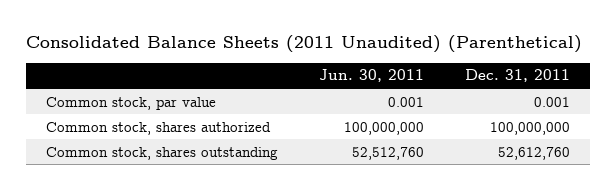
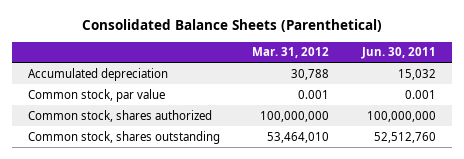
- Consolidated Balance Sheets (2011 Unaudited) (Parenthetical)
+ Consolidated Balance Sheets (Parenthetical)
- | Jun. 30, 2011 | Dec. 31, 2011
+ | Mar. 31, 2012 | Jun. 30, 2011
+ Accumulated depreciation | 30,788 | 15,032

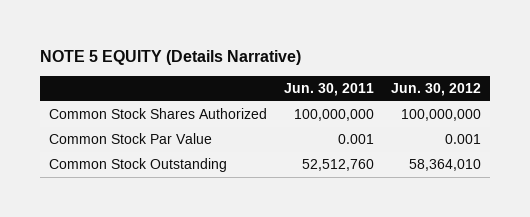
- Consolidated Balance Sheets (Parenthetical)
+ NOTE 5 EQUITY (Details Narrative)
- | Mar. 31, 2012 | Jun. 30, 2011
+ | Jun. 30, 2011 | Jun. 30, 2012
- Accumulated depreciation | 30,788 | 15,032
- Common stock, par value | 0.001 | 0.001
- Common stock, shares authorized | 100,000,000 | 100,000,000
- Common stock, shares outstanding | 53,464,010 | 52,512,760
+ Common Stock Shares Authorized | 100,000,000 | 100,000,000
+ Common Stock Par Value | 0.001 | 0.001
+ Common Stock Outstanding | 52,512,760 | 58,364,010

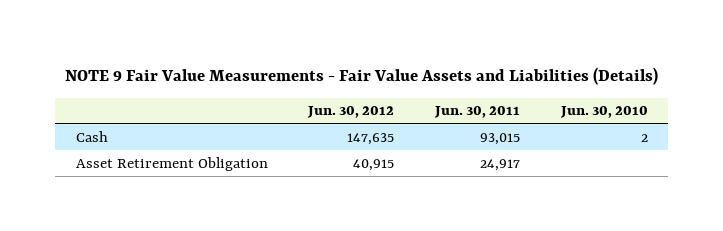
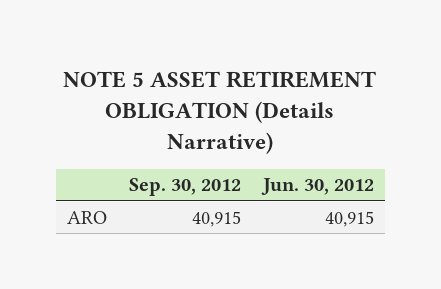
- NOTE 9 Fair Value Measurements - Fair Value Assets and Liabilities (Details)
+ NOTE 5 ASSET RETIREMENT OBLIGATION (Details Narrative)
- | Jun. 30, 2012 | Jun. 30, 2011 | Jun. 30, 2010
+ | Sep. 30, 2012 | Jun. 30, 2012
- Cash | 147,635 | 93,015 | 2
- Asset Retirement Obligation | 40,915 | 24,917 |
+ ARO | 40,915 | 40,915

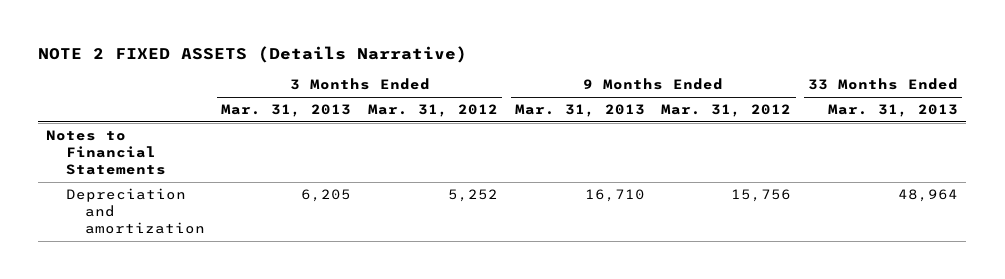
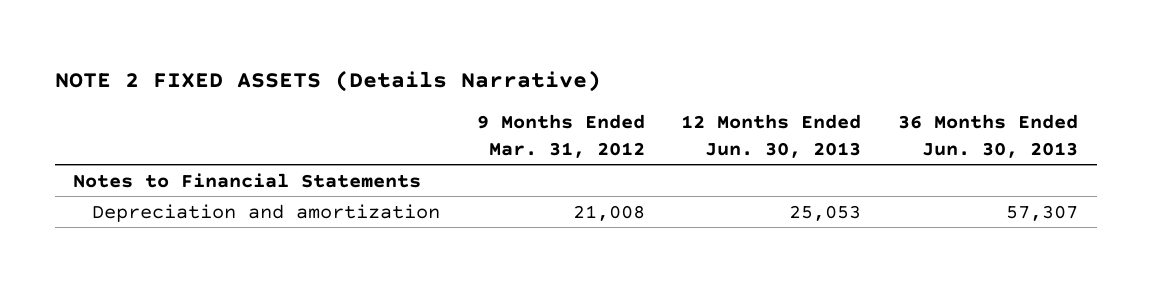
- | 3 Months Ended Mar. 31, 2013 | 3 Months Ended Mar. 31, 2012 | 9 Months Ended Mar. 31, 2013 | 9 Months Ended Mar. 31, 2012 | 33 Months Ended Mar. 31, 2013
+ | 9 Months Ended Mar. 31, 2012 | 12 Months Ended Jun. 30, 2013 | 36 Months Ended Jun. 30, 2013
- Depreciation and amortization | 6,205 | 5,252 | 16,710 | 15,756 | 48,964
+ Depreciation and amortization | 21,008 | 25,053 | 57,307

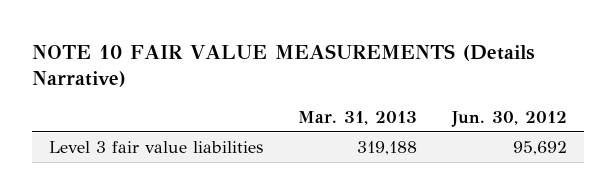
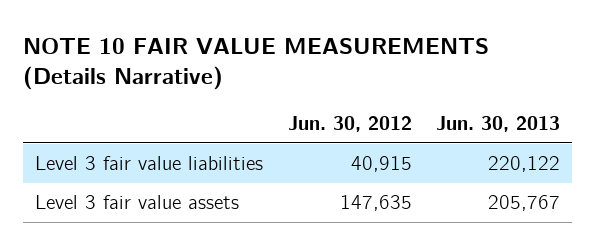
- | Mar. 31, 2013 | Jun. 30, 2012
+ | Jun. 30, 2012 | Jun. 30, 2013
- Level 3 fair value liabilities | 319,188 | 95,692
+ Level 3 fair value liabilities | 40,915 | 220,122
+ Level 3 fair value assets | 147,635 | 205,767

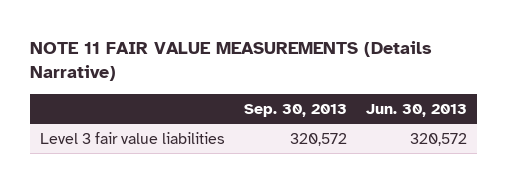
- NOTE 10 FAIR VALUE MEASUREMENTS (Details Narrative)
+ NOTE 11 FAIR VALUE MEASUREMENTS (Details Narrative)
- | Jun. 30, 2012 | Jun. 30, 2013
+ | Sep. 30, 2013 | Jun. 30, 2013
- Level 3 fair value liabilities | 40,915 | 220,122
- Level 3 fair value assets | 147,635 | 205,767
+ Level 3 fair value liabilities | 320,572 | 320,572

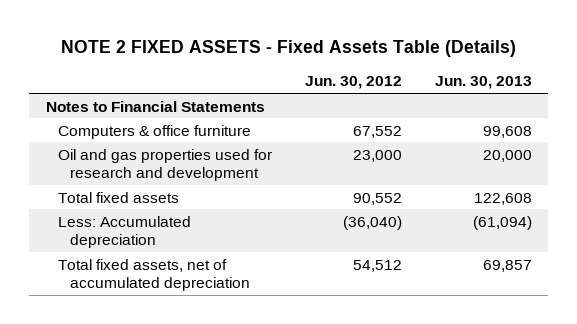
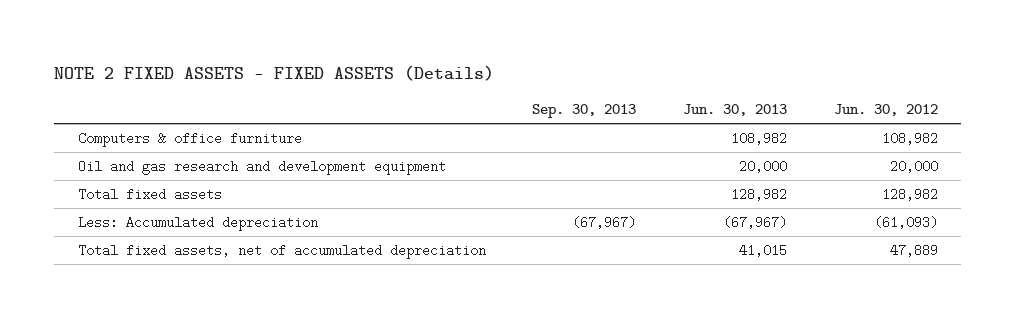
- NOTE 2 FIXED ASSETS - Fixed Assets Table (Details)
+ NOTE 2 FIXED ASSETS - FIXED ASSETS (Details)
- | Jun. 30, 2012 | Jun. 30, 2013
+ | Sep. 30, 2013 | Jun. 30, 2013 | Jun. 30, 2012
- Notes to Financial Statements
- Computers & office furniture | 67,552 | 99,608
- Oil and gas properties used for research and development | 23,000 | 20,000
- Total fixed assets | 90,552 | 122,608
- Less: Accumulated depreciation | (36,040) | (61,094)
- Total fixed assets, net of accumulated depreciation | 54,512 | 69,857
+ Computers & office furniture | | 108,982 | 108,982
+ Oil and gas research and development equipment | | 20,000 | 20,000
+ Total fixed assets | | 128,982 | 128,982
+ Less: Accumulated depreciation | (67,967) | (67,967) | (61,093)
+ Total fixed assets, net of accumulated depreciation | | 41,015 | 47,889

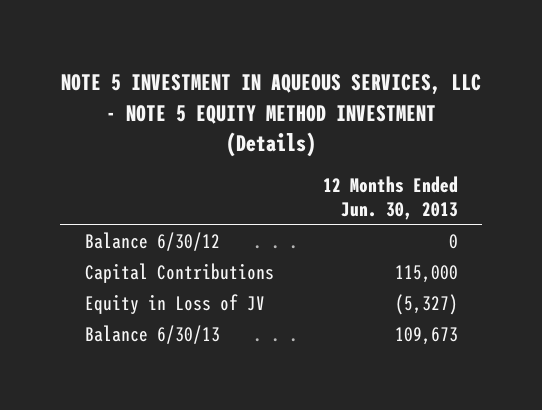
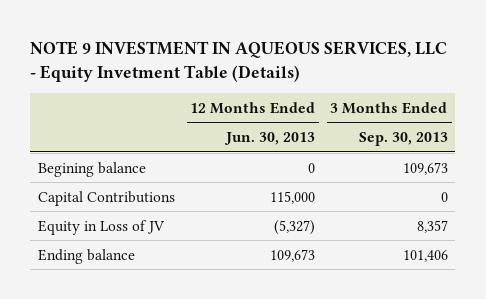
- NOTE 5 INVESTMENT IN AQUEOUS SERVICES, LLC - NOTE 5 EQUITY METHOD INVESTMENT (Details)
+ NOTE 9 INVESTMENT IN AQUEOUS SERVICES, LLC - Equity Invetment Table (Details)
- | 12 Months Ended Jun. 30, 2013
+ | 12 Months Ended Jun. 30, 2013 | 3 Months Ended Sep. 30, 2013
- Balance 6/30/12 | 0
+ Begining balance | 0 | 109,673
- Balance 6/30/13 | 109,673
+ Ending balance | 109,673 | 101,406

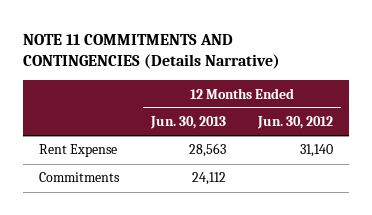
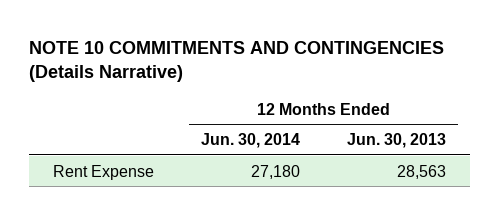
- NOTE 11 COMMITMENTS AND CONTINGENCIES (Details Narrative)
+ NOTE 10 COMMITMENTS AND CONTINGENCIES (Details Narrative)
- | 12 Months Ended Jun. 30, 2013 | 12 Months Ended Jun. 30, 2012
+ | 12 Months Ended Jun. 30, 2014 | 12 Months Ended Jun. 30, 2013
- Commitments | 24,112 |

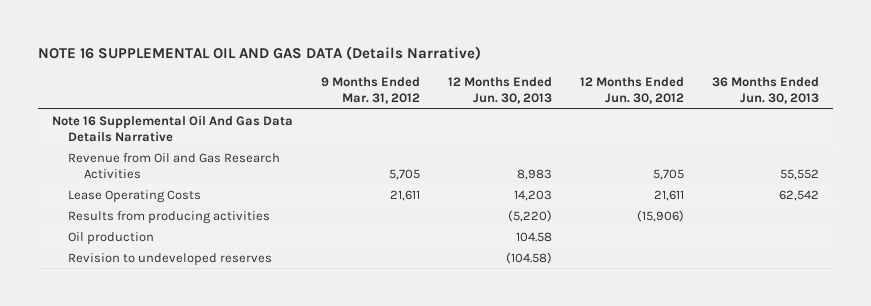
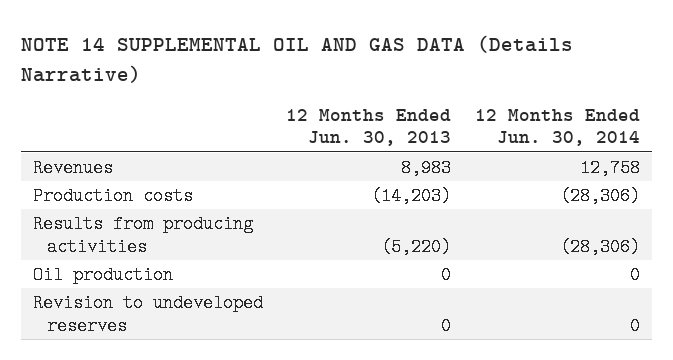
- NOTE 16 SUPPLEMENTAL OIL AND GAS DATA (Details Narrative)
+ NOTE 14 SUPPLEMENTAL OIL AND GAS DATA (Details Narrative)
- | 9 Months Ended Mar. 31, 2012 | 12 Months Ended Jun. 30, 2013 | 12 Months Ended Jun. 30, 2012 | 36 Months Ended Jun. 30, 2013
+ | 12 Months Ended Jun. 30, 2013 | 12 Months Ended Jun. 30, 2014
- Note 16 Supplemental Oil And Gas Data Details Narrative
- Revenue from Oil and Gas Research Activities | 5,705 | 8,983 | 5,705 | 55,552
- Lease Operating Costs | 21,611 | 14,203 | 21,611 | 62,542
+ Revenues | 8,983 | 12,758
+ Production costs | (14,203) | (28,306)
- Oil production | | 104.58 | |
- Revision to undeveloped reserves | | (104.58) | |
+ Oil production | 0 | 0
+ Revision to undeveloped reserves | 0 | 0

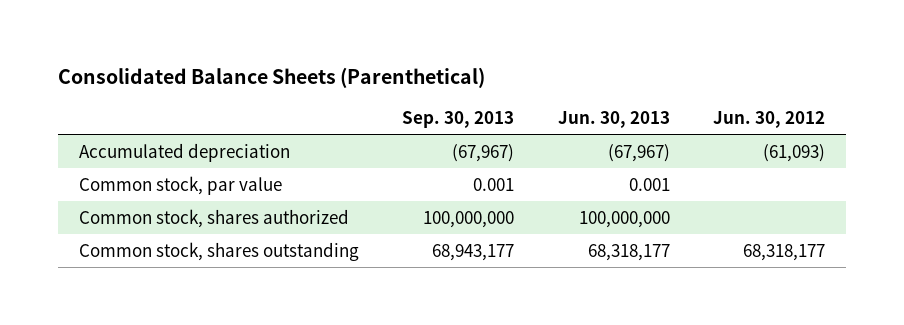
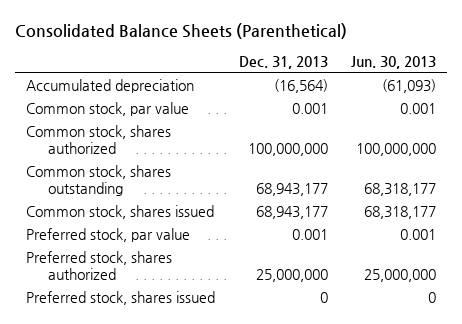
- | Sep. 30, 2013 | Jun. 30, 2013 | Jun. 30, 2012
+ | Dec. 31, 2013 | Jun. 30, 2013
- Accumulated depreciation | (67,967) | (67,967) | (61,093)
+ Accumulated depreciation | (16,564) | (61,093)
+ Common stock, shares issued | 68,943,177 | 68,318,177
+ Preferred stock, par value | 0.001 | 0.001
+ Preferred stock, shares authorized | 25,000,000 | 25,000,000
+ Preferred stock, shares issued | 0 | 0

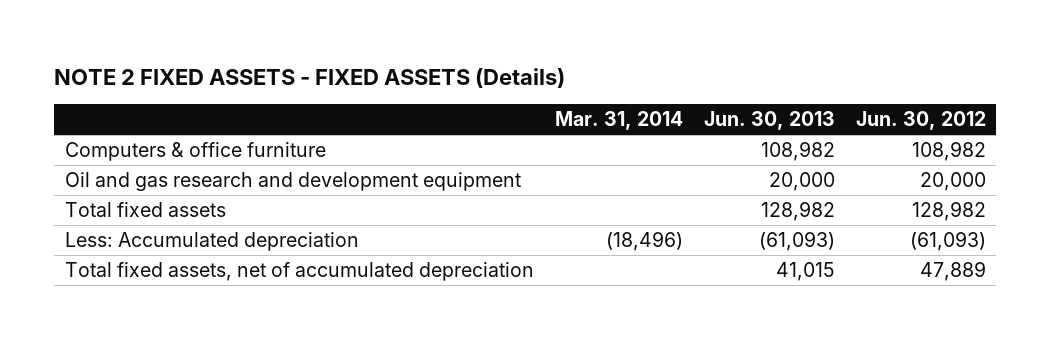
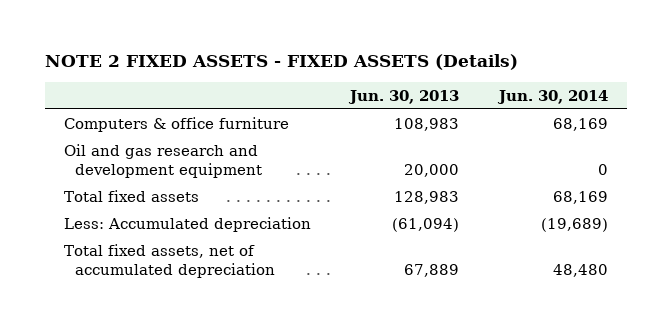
- | Mar. 31, 2014 | Jun. 30, 2013 | Jun. 30, 2012
+ | Jun. 30, 2013 | Jun. 30, 2014
- Computers & office furniture | | 108,982 | 108,982
+ Computers & office furniture | 108,983 | 68,169
- Total fixed assets | | 128,982 | 128,982
- Less: Accumulated depreciation | (18,496) | (61,093) | (61,093)
- Total fixed assets, net of accumulated depreciation | | 41,015 | 47,889
+ Total fixed assets | 128,983 | 68,169
+ Less: Accumulated depreciation | (61,094) | (19,689)
+ Total fixed assets, net of accumulated depreciation | 67,889 | 48,480

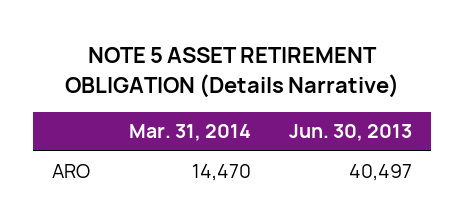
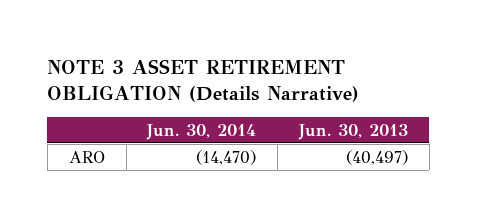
- NOTE 5 ASSET RETIREMENT OBLIGATION (Details Narrative)
+ NOTE 3 ASSET RETIREMENT OBLIGATION (Details Narrative)
- | Mar. 31, 2014 | Jun. 30, 2013
+ | Jun. 30, 2014 | Jun. 30, 2013
- ARO | 14,470 | 40,497
+ ARO | (14,470) | (40,497)

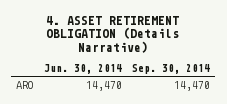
- NOTE 3 ASSET RETIREMENT OBLIGATION (Details Narrative)
+ 4. ASSET RETIREMENT OBLIGATION (Details Narrative)
- | Jun. 30, 2014 | Jun. 30, 2013
+ | Jun. 30, 2014 | Sep. 30, 2014
- ARO | (14,470) | (40,497)
+ ARO | 14,470 | 14,470

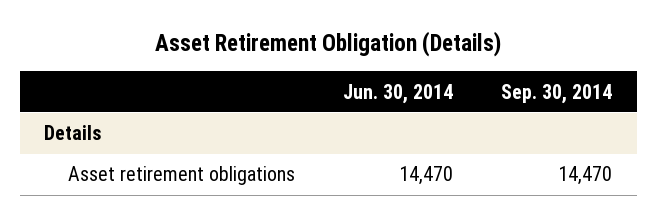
- 4. ASSET RETIREMENT OBLIGATION (Details Narrative)
+ Asset Retirement Obligation (Details)
- ARO | 14,470 | 14,470
+ Details
+ Asset retirement obligations | 14,470 | 14,470

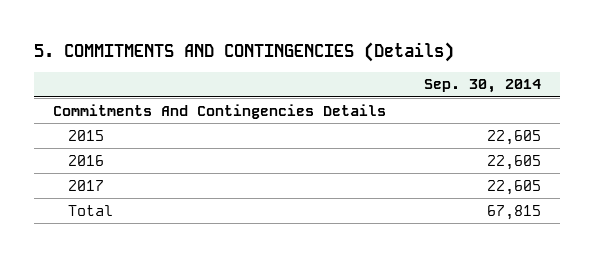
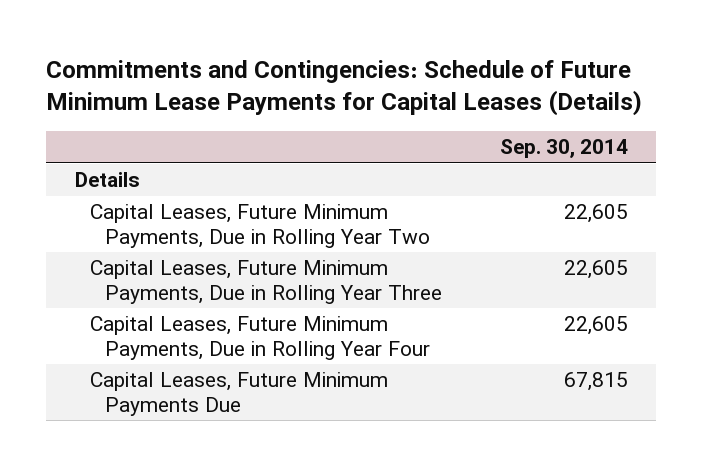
- 5. COMMITMENTS AND CONTINGENCIES (Details)
+ Commitments and Contingencies: Schedule of Future Minimum Lease Payments for Capital Leases (Details)
- Commitments And Contingencies Details
- 2015 | 22,605
- 2016 | 22,605
- 2017 | 22,605
- Total | 67,815
+ Details
+ Capital Leases, Future Minimum Payments, Due in Rolling Year Two | 22,605
+ Capital Leases, Future Minimum Payments, Due in Rolling Year Three | 22,605
+ Capital Leases, Future Minimum Payments, Due in Rolling Year Four | 22,605
+ Capital Leases, Future Minimum Payments Due | 67,815

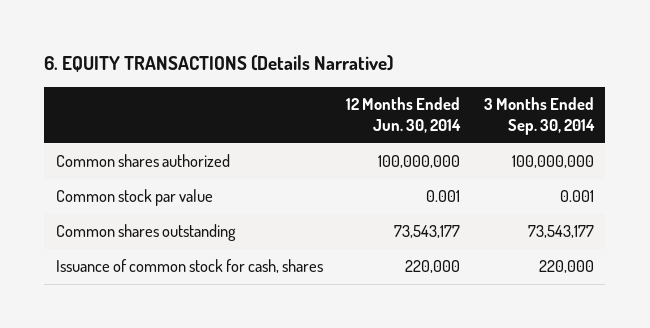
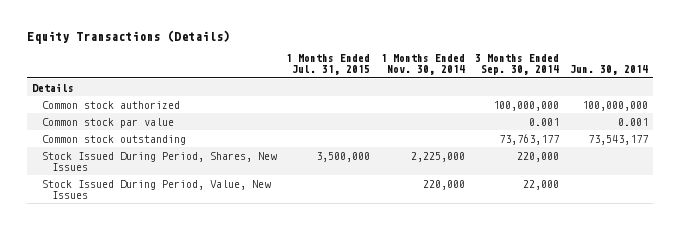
- 6. EQUITY TRANSACTIONS (Details Narrative)
+ Equity Transactions (Details)
- | 12 Months Ended Jun. 30, 2014 | 3 Months Ended Sep. 30, 2014
+ | 1 Months Ended Jul. 31, 2015 | 1 Months Ended Nov. 30, 2014 | 3 Months Ended Sep. 30, 2014 | Jun. 30, 2014
- Common shares authorized | 100,000,000 | 100,000,000
+ Details
+ Common stock authorized | | | 100,000,000 | 100,000,000
- Common shares outstanding | 73,543,177 | 73,543,177
- Issuance of common stock for cash, shares | 220,000 | 220,000
+ Common stock outstanding | | | 73,763,177 | 73,543,177
+ Stock Issued During Period, Shares, New Issues | 3,500,000 | 2,225,000 | 220,000 |
+ Stock Issued During Period, Value, New Issues | | 220,000 | 22,000 |

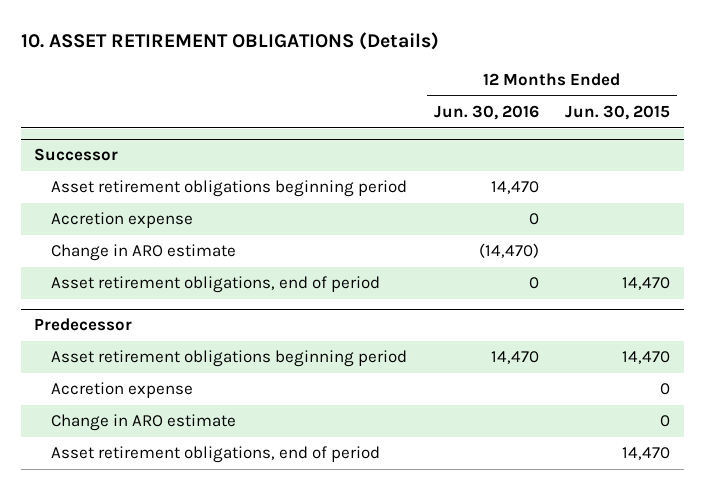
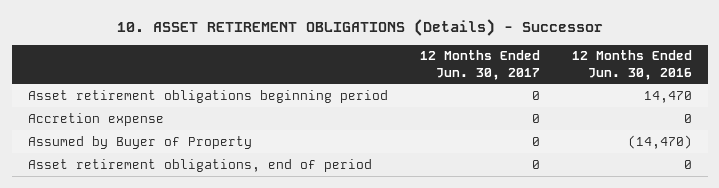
- 10. ASSET RETIREMENT OBLIGATIONS (Details)
+ 10. ASSET RETIREMENT OBLIGATIONS (Details) - Successor
- | 12 Months Ended Jun. 30, 2016 | 12 Months Ended Jun. 30, 2015
+ | 12 Months Ended Jun. 30, 2017 | 12 Months Ended Jun. 30, 2016
- Successor
- Change in ARO estimate | (14,470) |
+ Assumed by Buyer of Property | 0 | (14,470)
- Predecessor
- Asset retirement obligations beginning period | 14,470 | 14,470
- Accretion expense | | 0
- Change in ARO estimate | | 0
- Asset retirement obligations, end of period | | 14,470

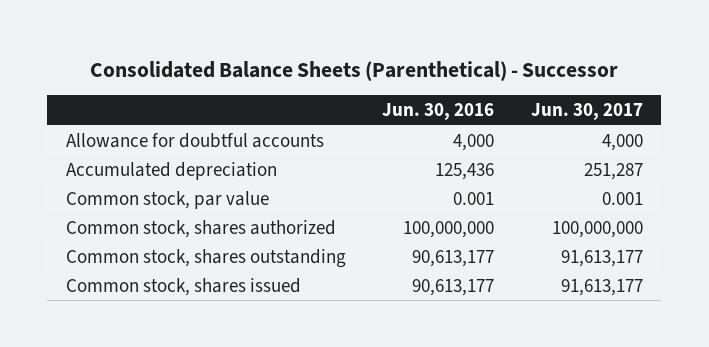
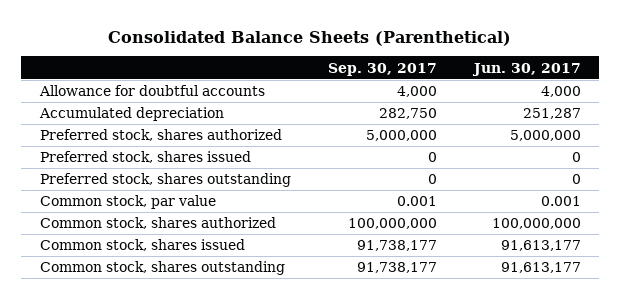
- Consolidated Balance Sheets (Parenthetical) - Successor
+ Consolidated Balance Sheets (Parenthetical)
- | Jun. 30, 2016 | Jun. 30, 2017
+ | Sep. 30, 2017 | Jun. 30, 2017
+ Preferred stock, shares authorized | 5,000,000 | 5,000,000
+ Preferred stock, shares issued | 0 | 0
+ Preferred stock, shares outstanding | 0 | 0
moved down: Common stock, shares outstanding | 91,738,177 | 91,613,177

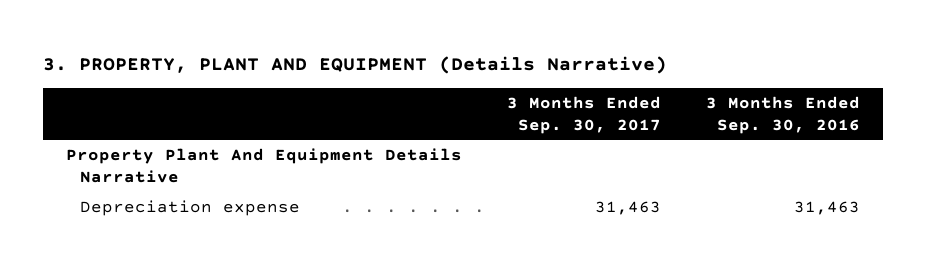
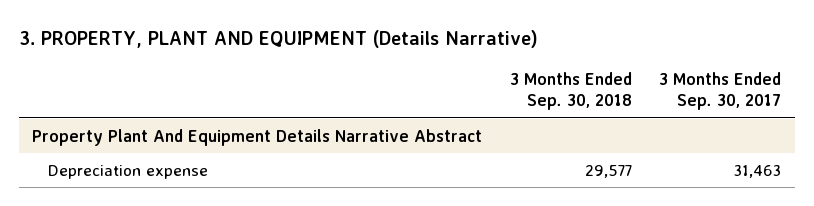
- | 3 Months Ended Sep. 30, 2017 | 3 Months Ended Sep. 30, 2016
+ | 3 Months Ended Sep. 30, 2018 | 3 Months Ended Sep. 30, 2017
- Property Plant And Equipment Details Narrative
+ Property Plant And Equipment Details Narrative Abstract

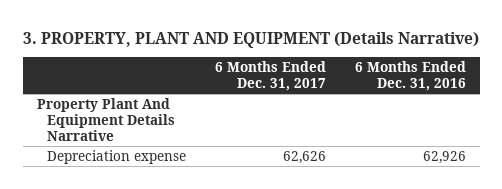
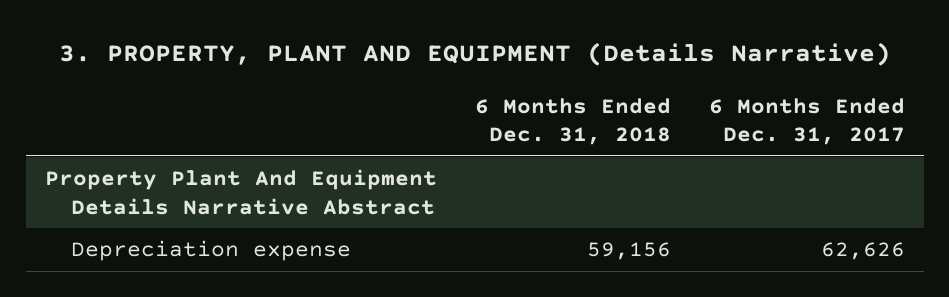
- | 6 Months Ended Dec. 31, 2017 | 6 Months Ended Dec. 31, 2016
+ | 6 Months Ended Dec. 31, 2018 | 6 Months Ended Dec. 31, 2017
- Property Plant And Equipment Details Narrative
+ Property Plant And Equipment Details Narrative Abstract

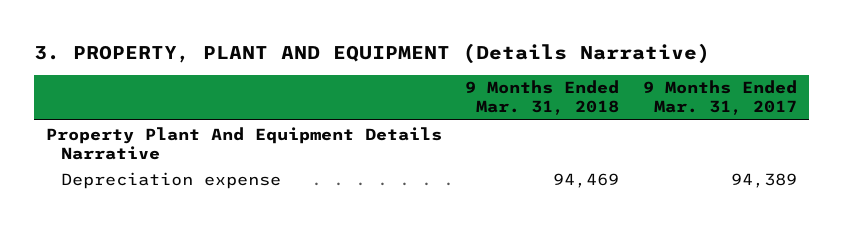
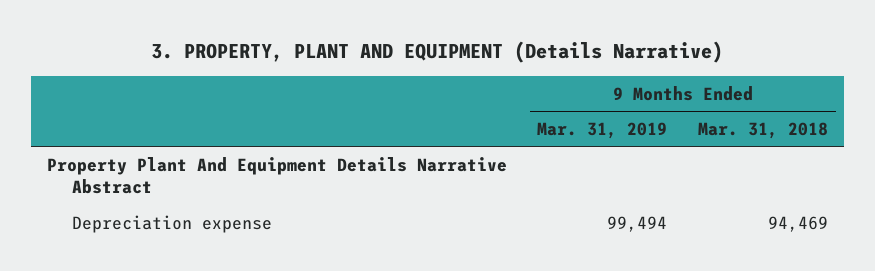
- | 9 Months Ended Mar. 31, 2018 | 9 Months Ended Mar. 31, 2017
+ | 9 Months Ended Mar. 31, 2019 | 9 Months Ended Mar. 31, 2018
- Property Plant And Equipment Details Narrative
+ Property Plant And Equipment Details Narrative Abstract

